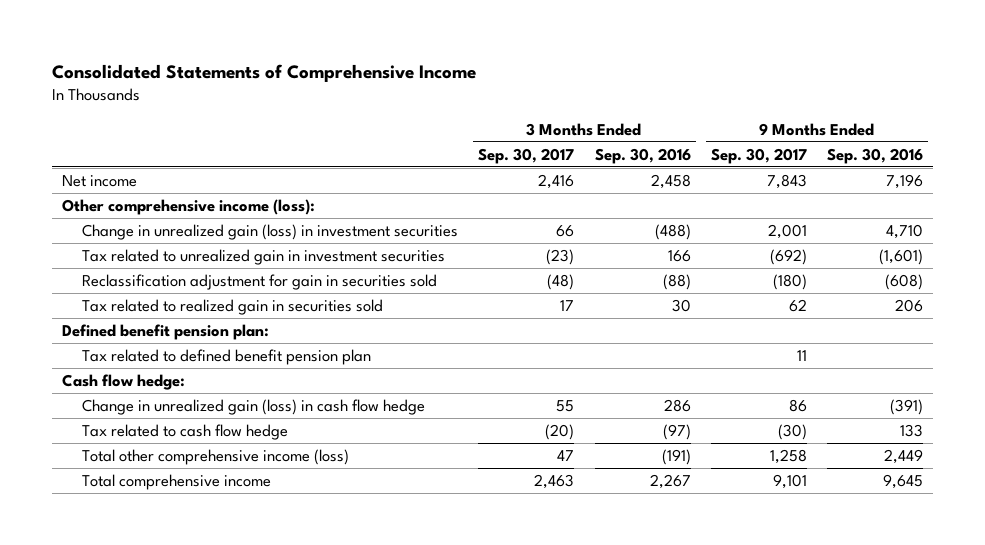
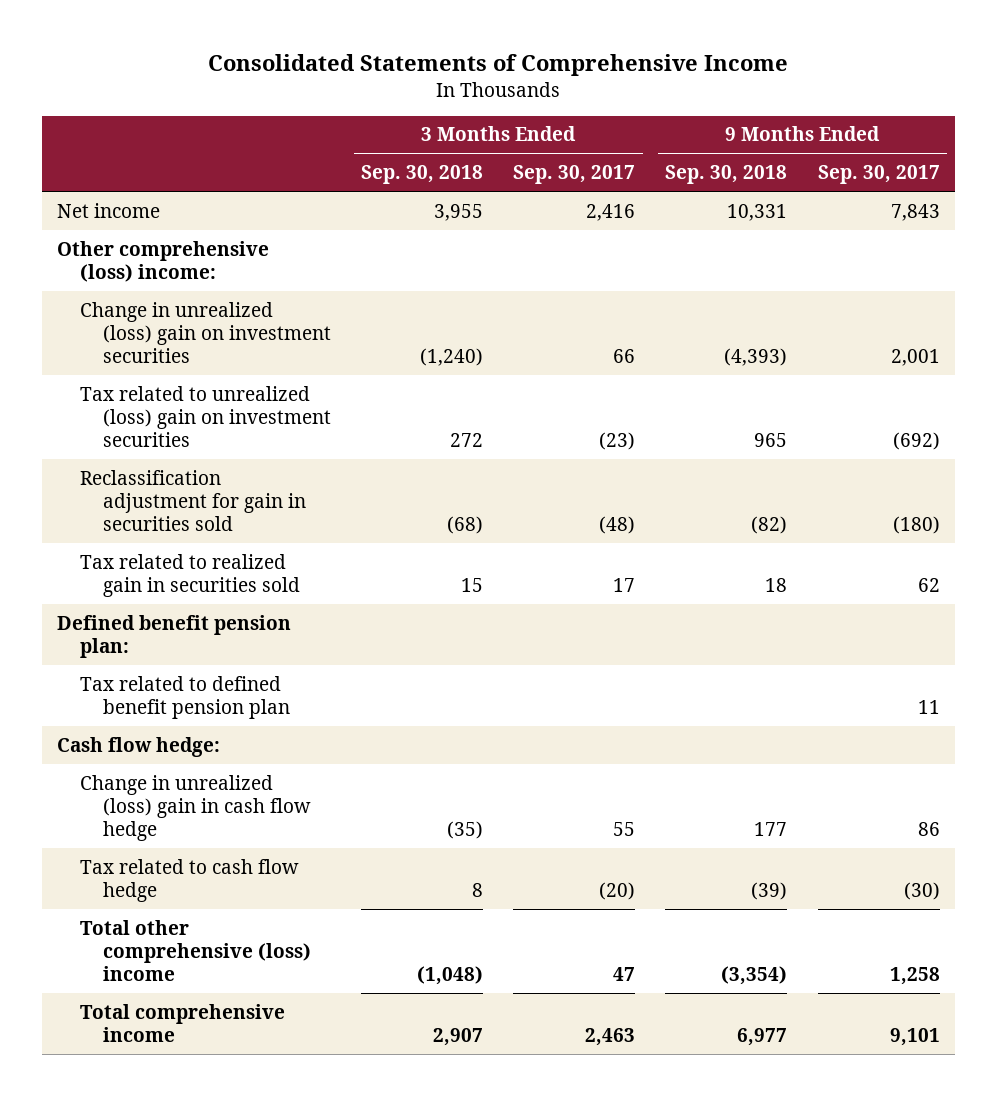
- | 3 Months Ended Sep. 30, 2017 | 3 Months Ended Sep. 30, 2016 | 9 Months Ended Sep. 30, 2017 | 9 Months Ended Sep. 30, 2016
+ | 3 Months Ended Sep. 30, 2018 | 3 Months Ended Sep. 30, 2017 | 9 Months Ended Sep. 30, 2018 | 9 Months Ended Sep. 30, 2017
- Other comprehensive income (loss):
- Change in unrealized gain (loss) in investment securities | 66 | (488) | 2,001 | 4,710
- Tax related to unrealized gain in investment securities | (23) | 166 | (692) | (1,601)
+ Other comprehensive (loss) income:
+ Change in unrealized (loss) gain on investment securities | (1,240) | 66 | (4,393) | 2,001
+ Tax related to unrealized (loss) gain on investment securities | 272 | (23) | 965 | (692)
- Change in unrealized gain (loss) in cash flow hedge | 55 | 286 | 86 | (391)
+ Change in unrealized (loss) gain in cash flow hedge | (35) | 55 | 177 | 86
- Total other comprehensive income (loss) | 47 | (191) | 1,258 | 2,449
+ Total other comprehensive (loss) income | (1,048) | 47 | (3,354) | 1,258

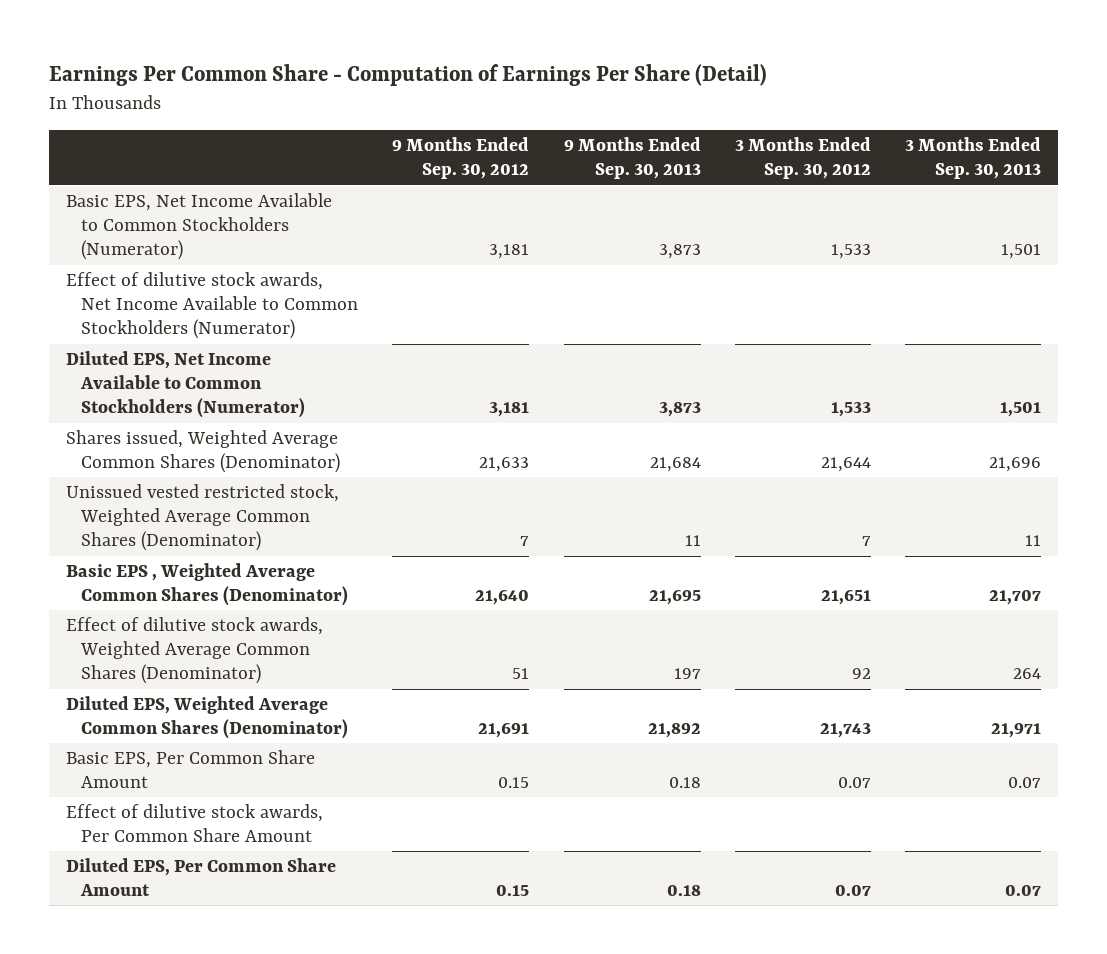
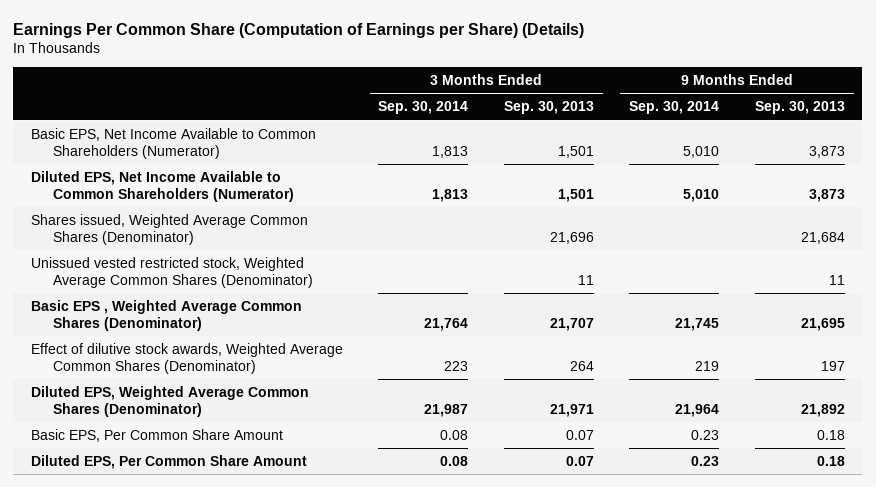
- Earnings Per Common Share - Computation of Earnings Per Share (Detail)
+ Earnings Per Common Share (Computation of Earnings per Share) (Details)
- | 9 Months Ended Sep. 30, 2012 | 9 Months Ended Sep. 30, 2013 | 3 Months Ended Sep. 30, 2012 | 3 Months Ended Sep. 30, 2013
+ | 3 Months Ended Sep. 30, 2014 | 3 Months Ended Sep. 30, 2013 | 9 Months Ended Sep. 30, 2014 | 9 Months Ended Sep. 30, 2013
- Basic EPS, Net Income Available to Common Stockholders (Numerator) | 3,181 | 3,873 | 1,533 | 1,501
- Effect of dilutive stock awards, Net Income Available to Common Stockholders (Numerator)
- Diluted EPS, Net Income Available to Common Stockholders (Numerator) | 3,181 | 3,873 | 1,533 | 1,501
+ Basic EPS, Net Income Available to Common Shareholders (Numerator) | 1,813 | 1,501 | 5,010 | 3,873
+ Diluted EPS, Net Income Available to Common Shareholders (Numerator) | 1,813 | 1,501 | 5,010 | 3,873
- Effect of dilutive stock awards, Per Common Share Amount

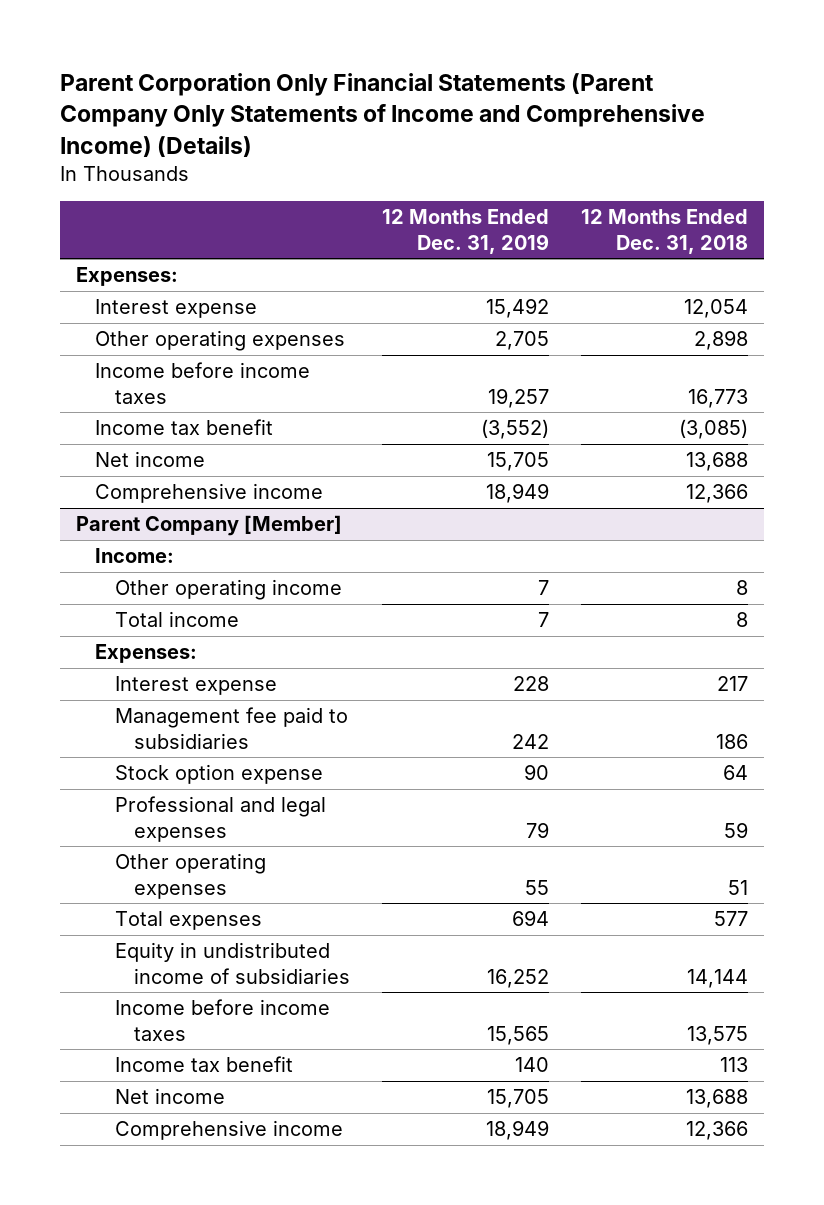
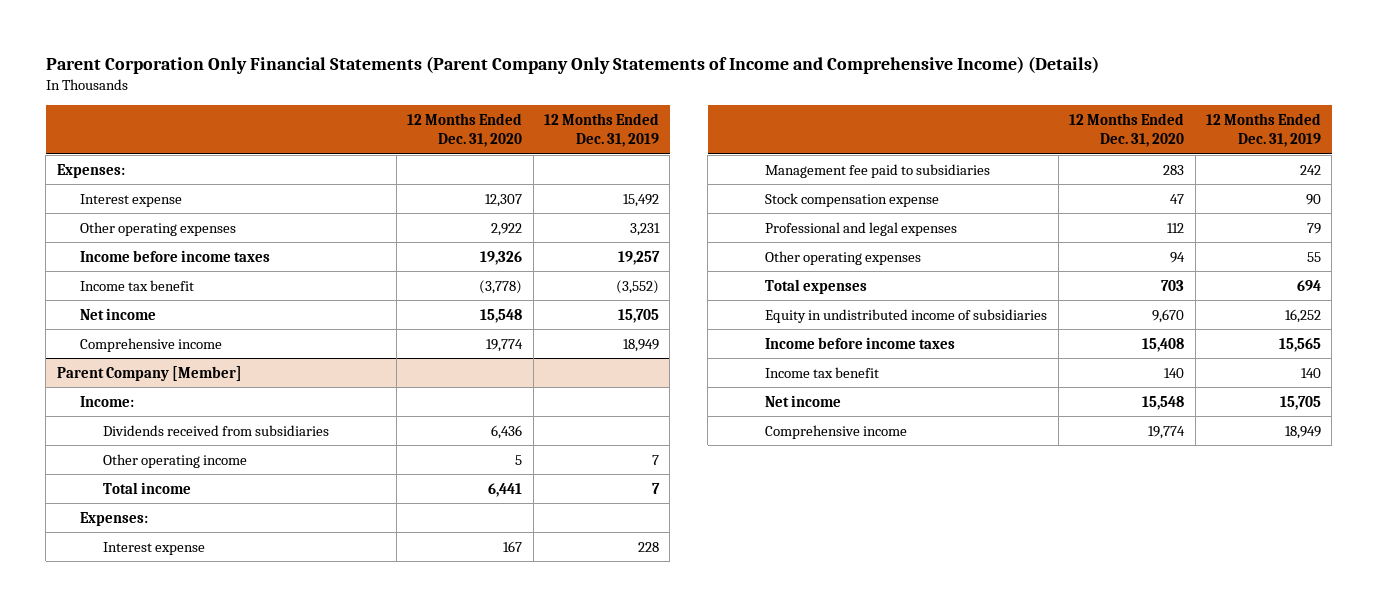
- | 12 Months Ended Dec. 31, 2019 | 12 Months Ended Dec. 31, 2018
+ | 12 Months Ended Dec. 31, 2020 | 12 Months Ended Dec. 31, 2019
- Other operating expenses | 2,705 | 2,898
+ Other operating expenses | 2,922 | 3,231
@ Parent Company [Member]
+ Dividends received from subsidiaries | 6,436 |
- Stock option expense | 90 | 64
+ Stock compensation expense | 47 | 90

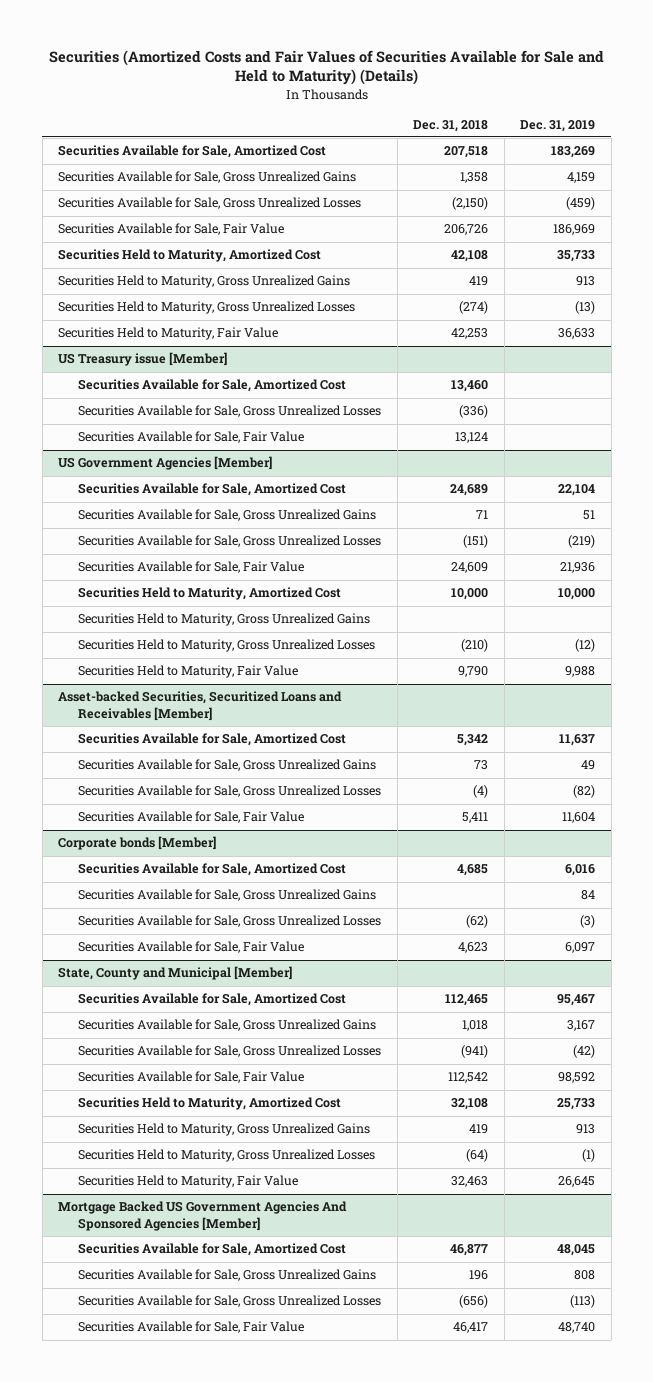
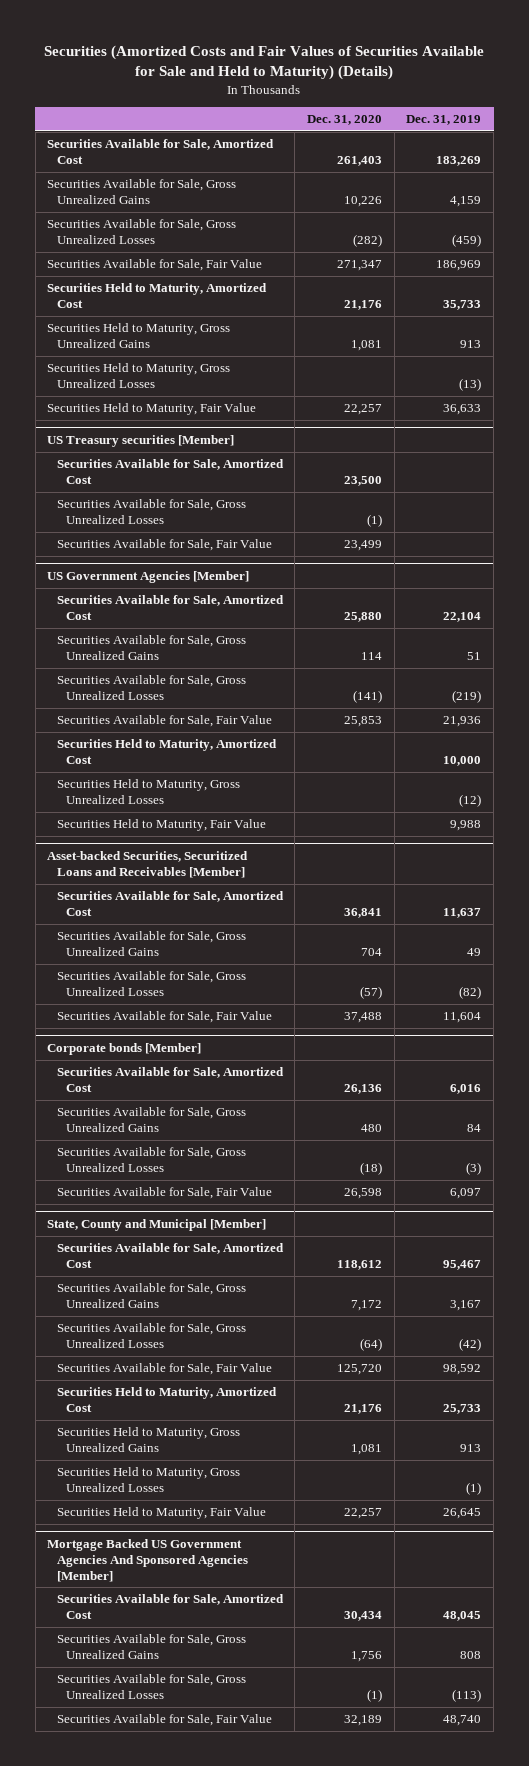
- | Dec. 31, 2018 | Dec. 31, 2019
+ | Dec. 31, 2020 | Dec. 31, 2019
- US Treasury issue [Member]
+ US Treasury securities [Member]
@ US Government Agencies [Member]
- Securities Held to Maturity, Gross Unrealized Gains

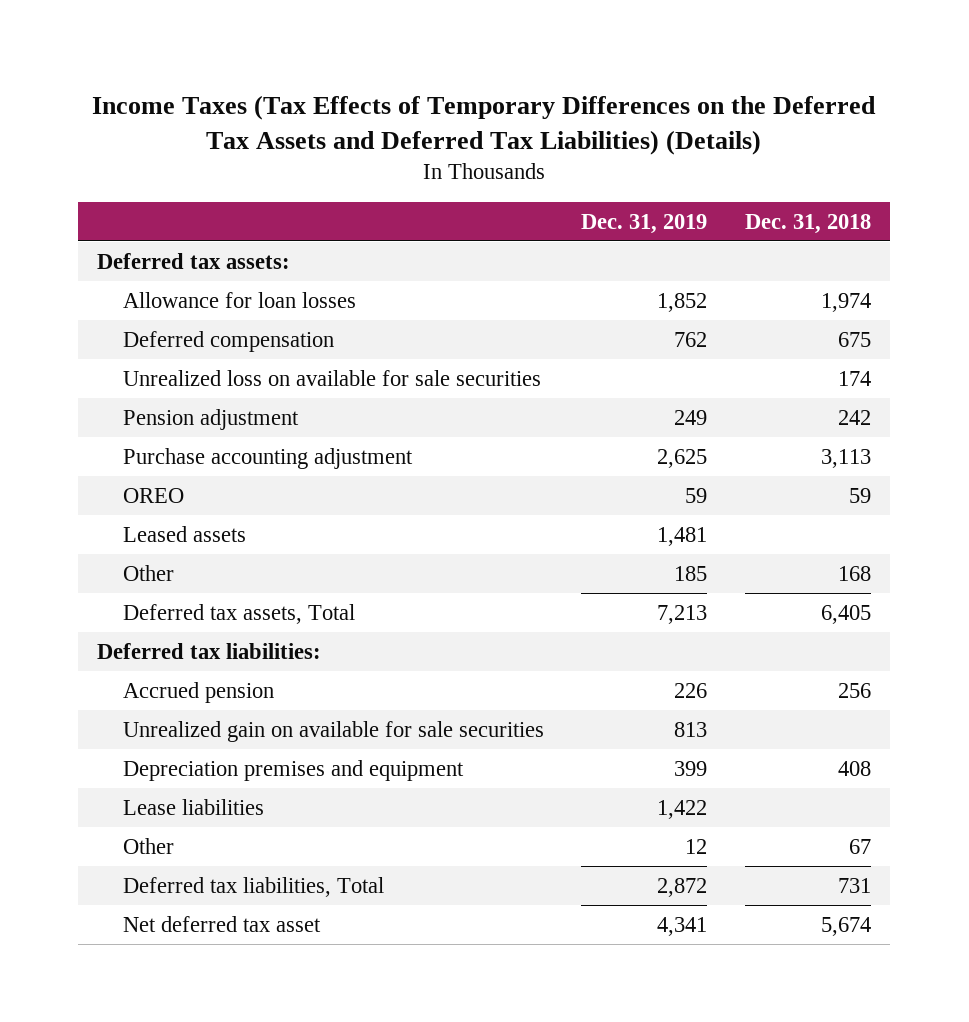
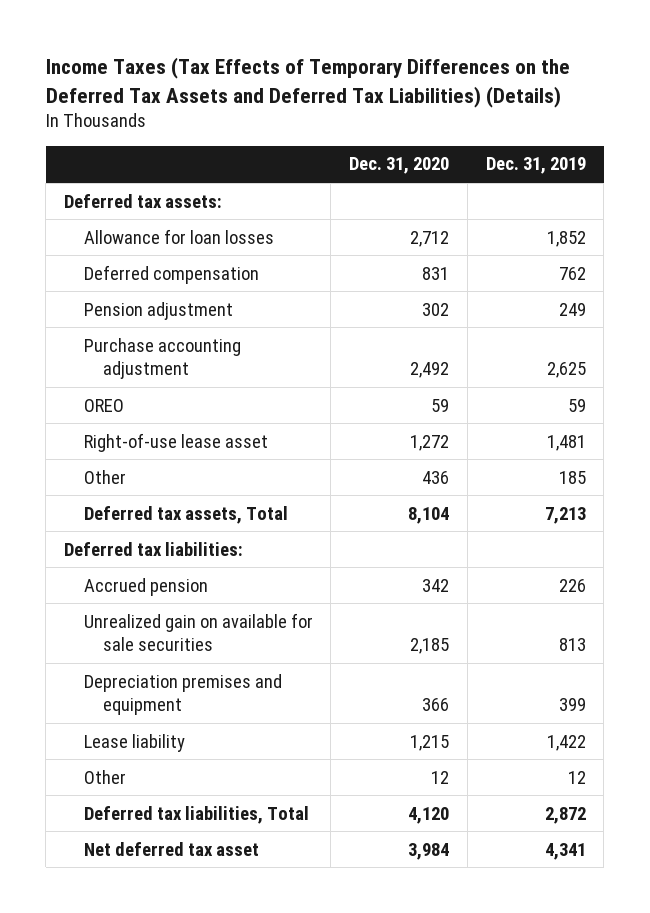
- | Dec. 31, 2019 | Dec. 31, 2018
+ | Dec. 31, 2020 | Dec. 31, 2019
- Unrealized loss on available for sale securities | | 174
- Leased assets | 1,481 |
+ Right-of-use lease asset | 1,272 | 1,481
- Lease liabilities | 1,422 |
+ Lease liability | 1,215 | 1,422

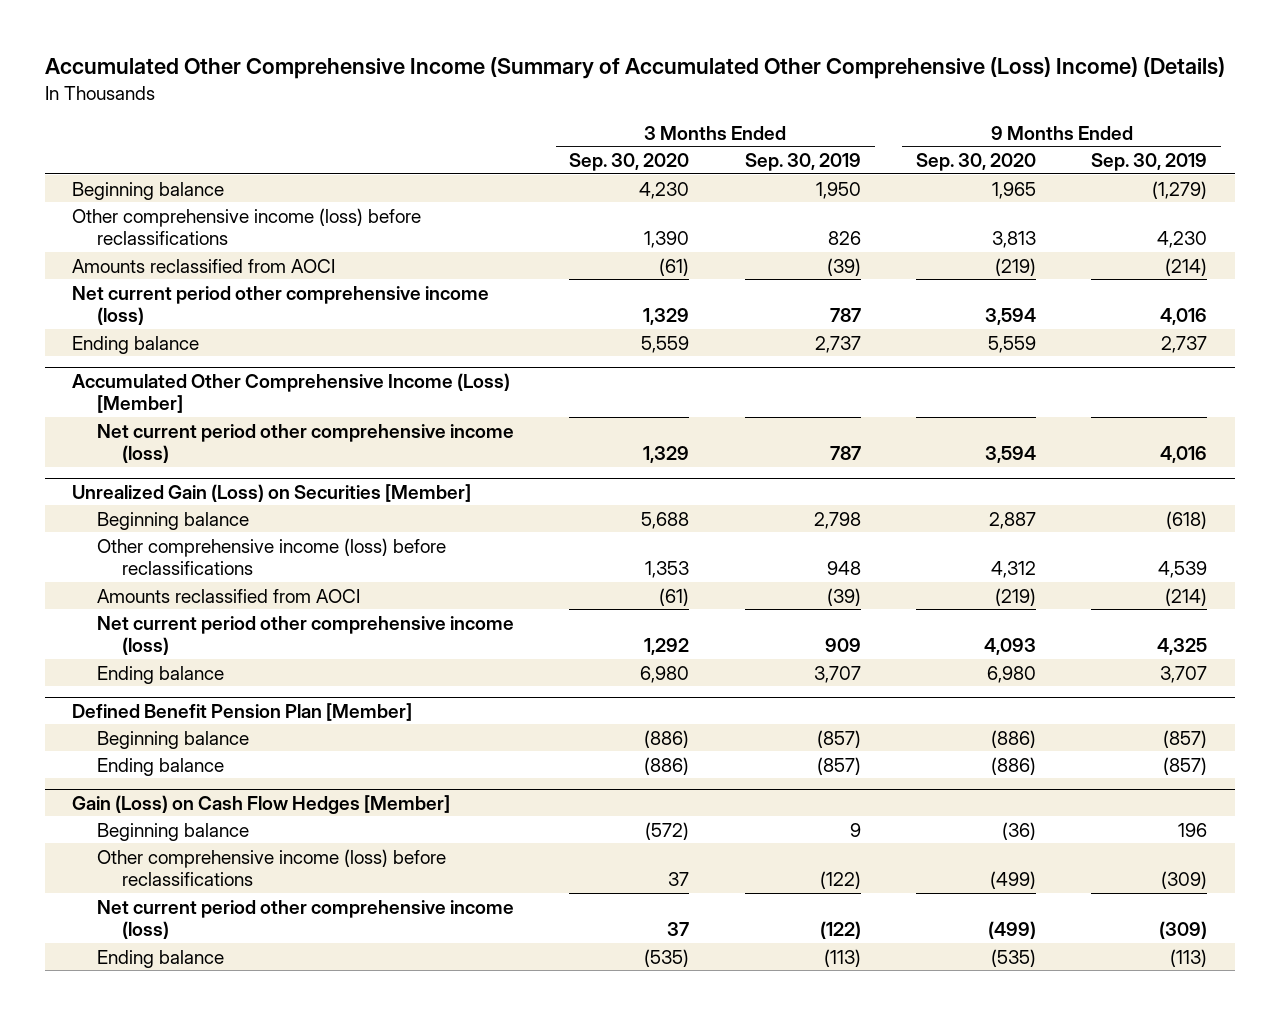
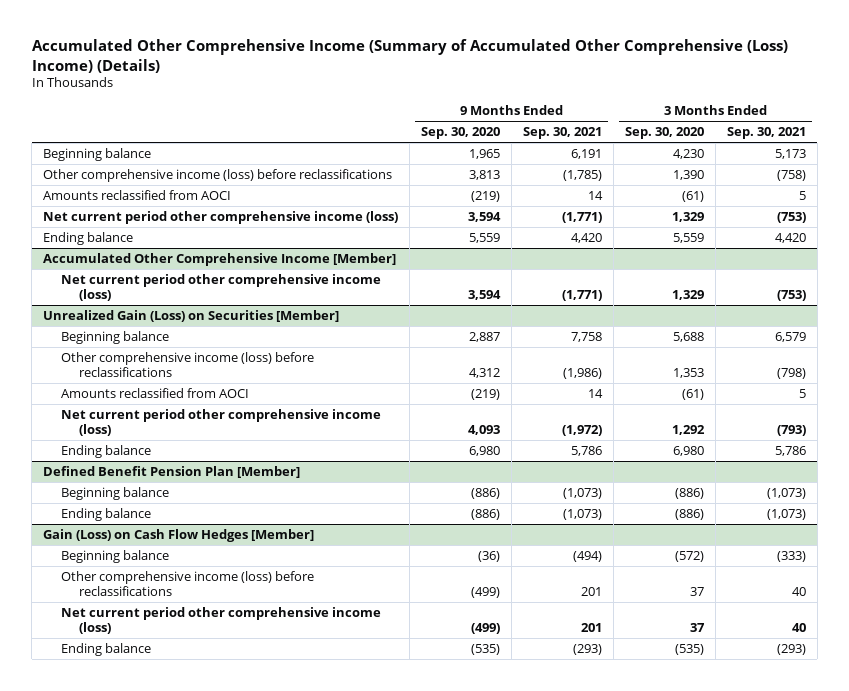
- | 3 Months Ended Sep. 30, 2020 | 3 Months Ended Sep. 30, 2019 | 9 Months Ended Sep. 30, 2020 | 9 Months Ended Sep. 30, 2019
+ | 9 Months Ended Sep. 30, 2020 | 9 Months Ended Sep. 30, 2021 | 3 Months Ended Sep. 30, 2020 | 3 Months Ended Sep. 30, 2021
- Accumulated Other Comprehensive Income (Loss) [Member]
+ Accumulated Other Comprehensive Income [Member]

